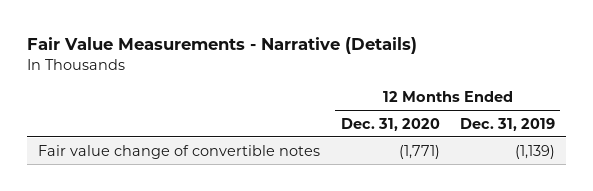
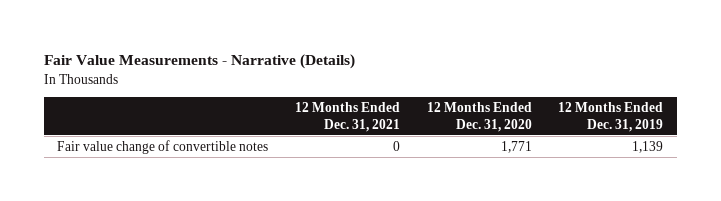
- | 12 Months Ended Dec. 31, 2020 | 12 Months Ended Dec. 31, 2019
+ | 12 Months Ended Dec. 31, 2021 | 12 Months Ended Dec. 31, 2020 | 12 Months Ended Dec. 31, 2019
- Fair value change of convertible notes | (1,771) | (1,139)
+ Fair value change of convertible notes | 0 | 1,771 | 1,139

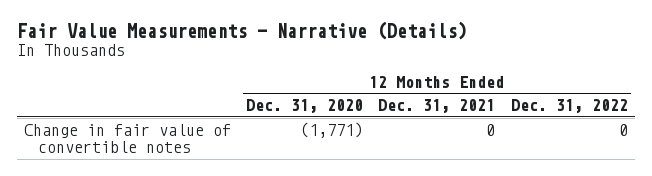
- | 12 Months Ended Dec. 31, 2021 | 12 Months Ended Dec. 31, 2020 | 12 Months Ended Dec. 31, 2019
+ | 12 Months Ended Dec. 31, 2020 | 12 Months Ended Dec. 31, 2021 | 12 Months Ended Dec. 31, 2022
- Fair value change of convertible notes | 0 | 1,771 | 1,139
+ Change in fair value of convertible notes | (1,771) | 0 | 0

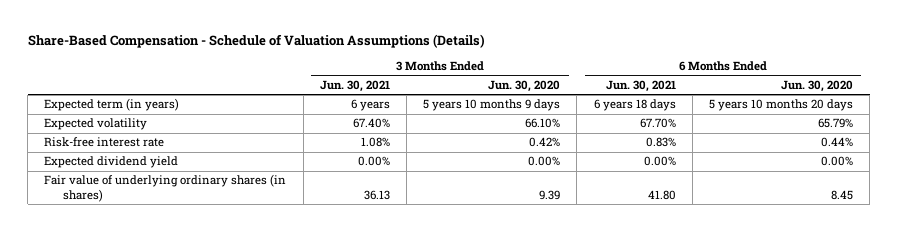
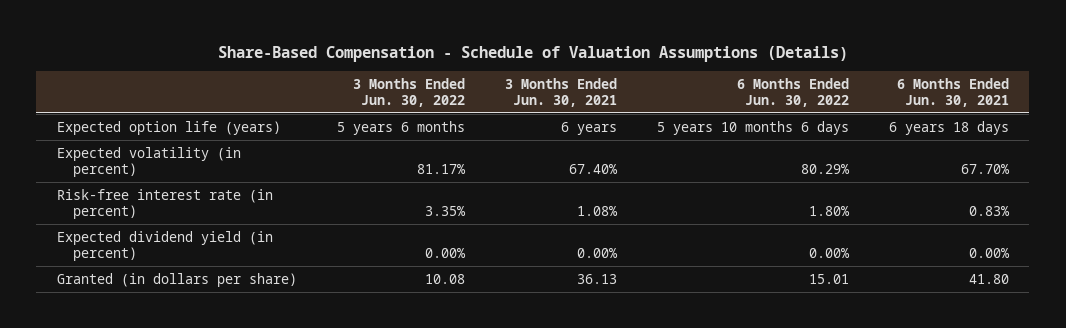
- | 3 Months Ended Jun. 30, 2021 | 3 Months Ended Jun. 30, 2020 | 6 Months Ended Jun. 30, 2021 | 6 Months Ended Jun. 30, 2020
+ | 3 Months Ended Jun. 30, 2022 | 3 Months Ended Jun. 30, 2021 | 6 Months Ended Jun. 30, 2022 | 6 Months Ended Jun. 30, 2021
- Expected term (in years) | 6 years | 5 years 10 months 9 days | 6 years 18 days | 5 years 10 months 20 days
- Expected volatility | 67.40% | 66.10% | 67.70% | 65.79%
- Risk-free interest rate | 1.08% | 0.42% | 0.83% | 0.44%
- Expected dividend yield | 0.00% | 0.00% | 0.00% | 0.00%
- Fair value of underlying ordinary shares (in shares) | 36.13 | 9.39 | 41.80 | 8.45
+ Expected option life (years) | 5 years 6 months | 6 years | 5 years 10 months 6 days | 6 years 18 days
+ Expected volatility (in percent) | 81.17% | 67.40% | 80.29% | 67.70%
+ Risk-free interest rate (in percent) | 3.35% | 1.08% | 1.80% | 0.83%
+ Expected dividend yield (in percent) | 0.00% | 0.00% | 0.00% | 0.00%
+ Granted (in dollars per share) | 10.08 | 36.13 | 15.01 | 41.80

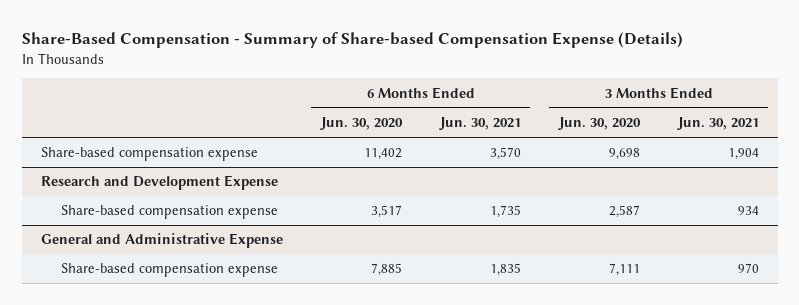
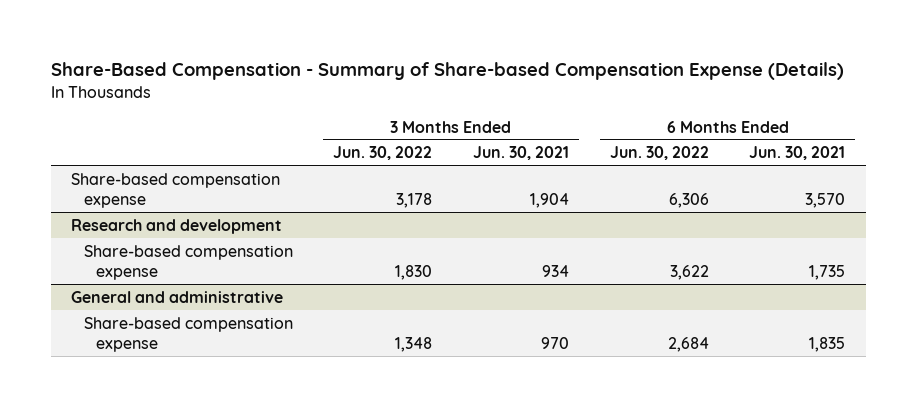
- | 6 Months Ended Jun. 30, 2020 | 6 Months Ended Jun. 30, 2021 | 3 Months Ended Jun. 30, 2020 | 3 Months Ended Jun. 30, 2021
+ | 3 Months Ended Jun. 30, 2022 | 3 Months Ended Jun. 30, 2021 | 6 Months Ended Jun. 30, 2022 | 6 Months Ended Jun. 30, 2021
- Research and Development Expense
+ Research and development
- General and Administrative Expense
+ General and administrative

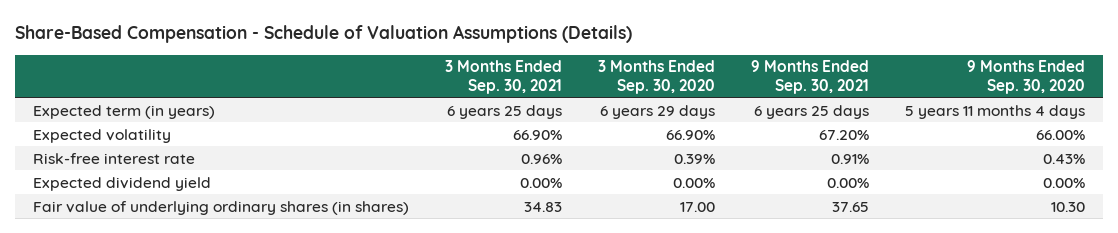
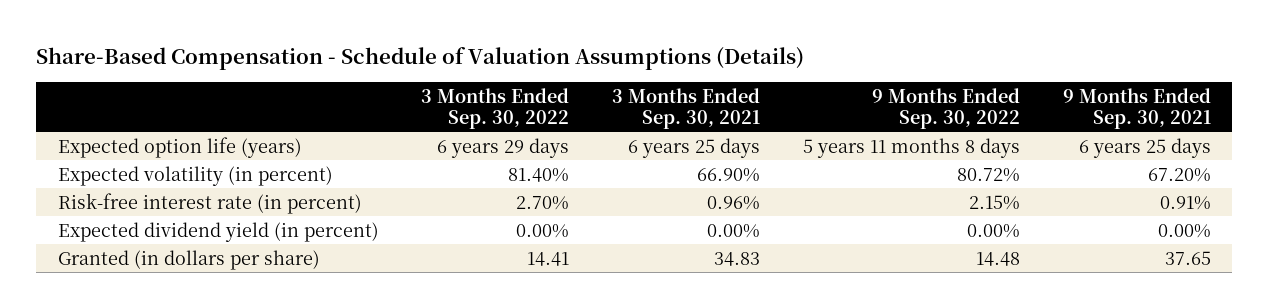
- | 3 Months Ended Sep. 30, 2021 | 3 Months Ended Sep. 30, 2020 | 9 Months Ended Sep. 30, 2021 | 9 Months Ended Sep. 30, 2020
+ | 3 Months Ended Sep. 30, 2022 | 3 Months Ended Sep. 30, 2021 | 9 Months Ended Sep. 30, 2022 | 9 Months Ended Sep. 30, 2021
- Expected term (in years) | 6 years 25 days | 6 years 29 days | 6 years 25 days | 5 years 11 months 4 days
- Expected volatility | 66.90% | 66.90% | 67.20% | 66.00%
- Risk-free interest rate | 0.96% | 0.39% | 0.91% | 0.43%
- Expected dividend yield | 0.00% | 0.00% | 0.00% | 0.00%
- Fair value of underlying ordinary shares (in shares) | 34.83 | 17.00 | 37.65 | 10.30
+ Expected option life (years) | 6 years 29 days | 6 years 25 days | 5 years 11 months 8 days | 6 years 25 days
+ Expected volatility (in percent) | 81.40% | 66.90% | 80.72% | 67.20%
+ Risk-free interest rate (in percent) | 2.70% | 0.96% | 2.15% | 0.91%
+ Expected dividend yield (in percent) | 0.00% | 0.00% | 0.00% | 0.00%
+ Granted (in dollars per share) | 14.41 | 34.83 | 14.48 | 37.65

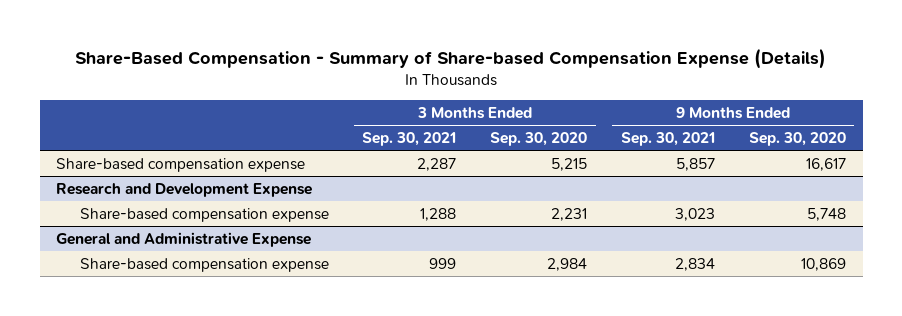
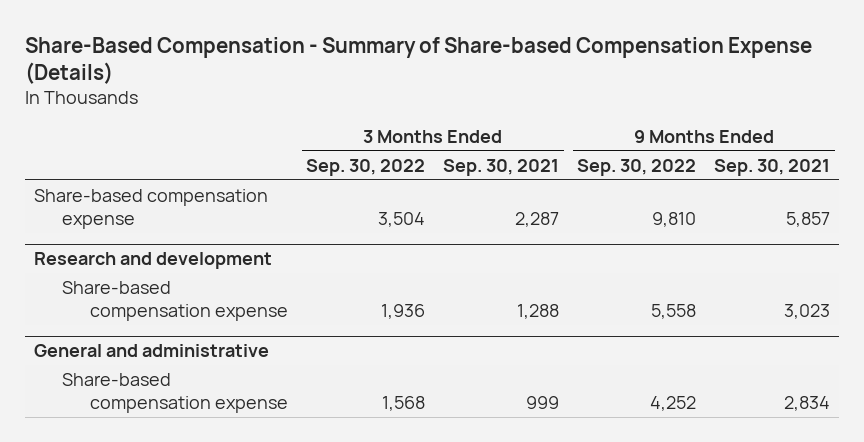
- | 3 Months Ended Sep. 30, 2021 | 3 Months Ended Sep. 30, 2020 | 9 Months Ended Sep. 30, 2021 | 9 Months Ended Sep. 30, 2020
+ | 3 Months Ended Sep. 30, 2022 | 3 Months Ended Sep. 30, 2021 | 9 Months Ended Sep. 30, 2022 | 9 Months Ended Sep. 30, 2021
- Research and Development Expense
+ Research and development
- General and Administrative Expense
+ General and administrative

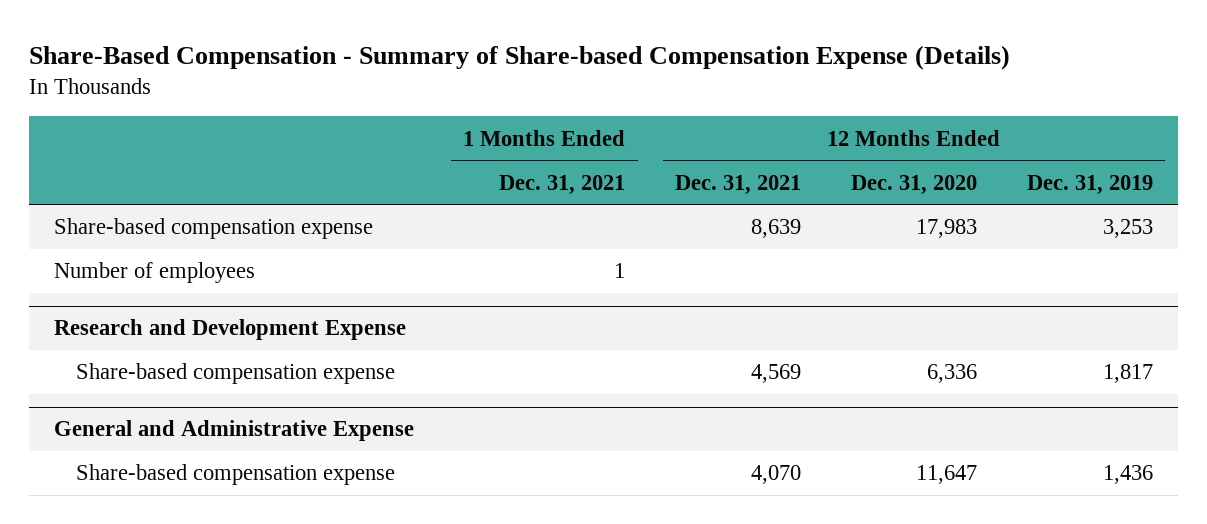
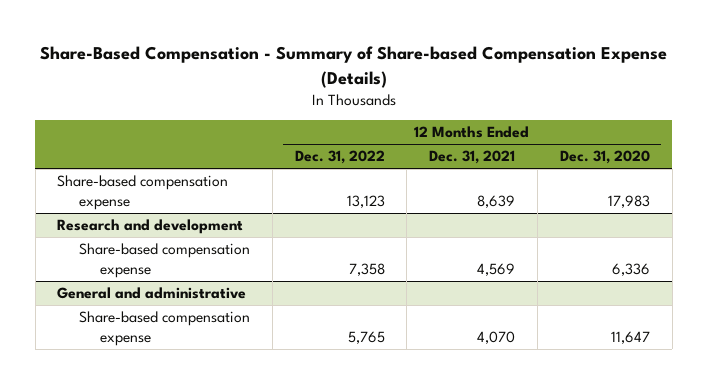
- | 1 Months Ended Dec. 31, 2021 | 12 Months Ended Dec. 31, 2021 | 12 Months Ended Dec. 31, 2020 | 12 Months Ended Dec. 31, 2019
+ | 12 Months Ended Dec. 31, 2022 | 12 Months Ended Dec. 31, 2021 | 12 Months Ended Dec. 31, 2020
- Number of employees | 1 | | |
- Research and Development Expense
+ Research and development
- General and Administrative Expense
+ General and administrative

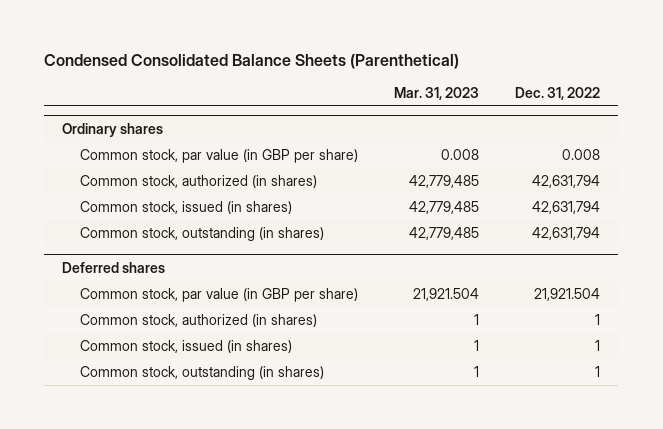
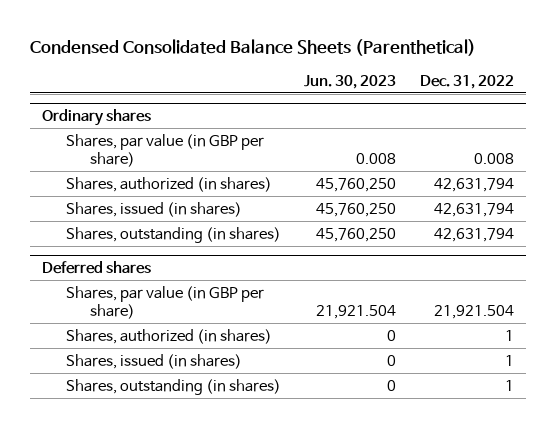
- | Mar. 31, 2023 | Dec. 31, 2022
+ | Jun. 30, 2023 | Dec. 31, 2022
@ Ordinary shares
- Common stock, par value (in GBP per share) | 0.008 | 0.008
- Common stock, authorized (in shares) | 42,779,485 | 42,631,794
- Common stock, issued (in shares) | 42,779,485 | 42,631,794
- Common stock, outstanding (in shares) | 42,779,485 | 42,631,794
+ Shares, par value (in GBP per share) | 0.008 | 0.008
+ Shares, authorized (in shares) | 45,760,250 | 42,631,794
+ Shares, issued (in shares) | 45,760,250 | 42,631,794
+ Shares, outstanding (in shares) | 45,760,250 | 42,631,794
@ Deferred shares
- Common stock, par value (in GBP per share) | 21,921.504 | 21,921.504
- Common stock, authorized (in shares) | 1 | 1
- Common stock, issued (in shares) | 1 | 1
- Common stock, outstanding (in shares) | 1 | 1
+ Shares, par value (in GBP per share) | 21,921.504 | 21,921.504
+ Shares, authorized (in shares) | 0 | 1
+ Shares, issued (in shares) | 0 | 1
+ Shares, outstanding (in shares) | 0 | 1

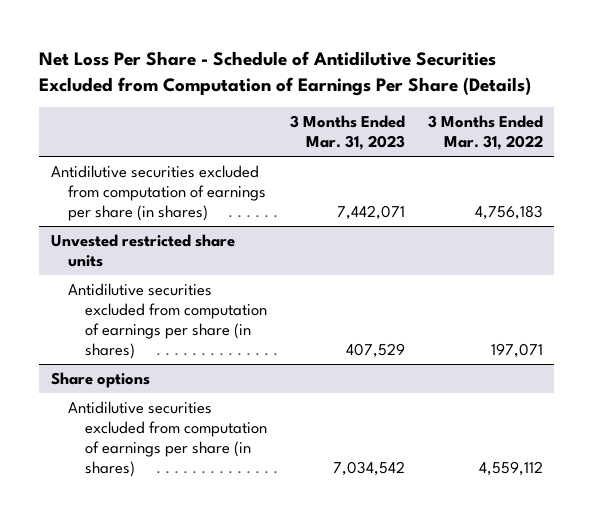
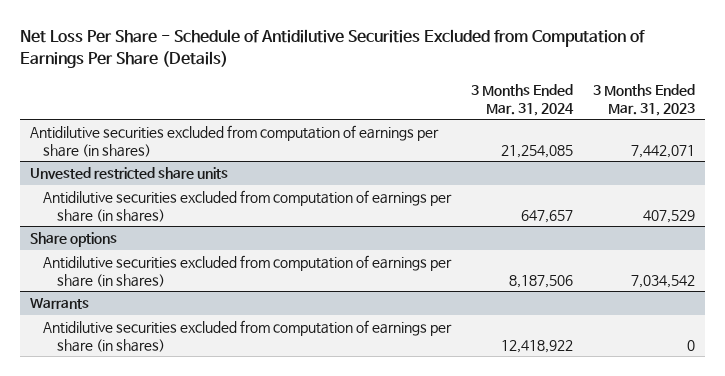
- | 3 Months Ended Mar. 31, 2023 | 3 Months Ended Mar. 31, 2022
+ | 3 Months Ended Mar. 31, 2024 | 3 Months Ended Mar. 31, 2023
+ Warrants
+ Antidilutive securities excluded from computation of earnings per share (in shares) | 12,418,922 | 0

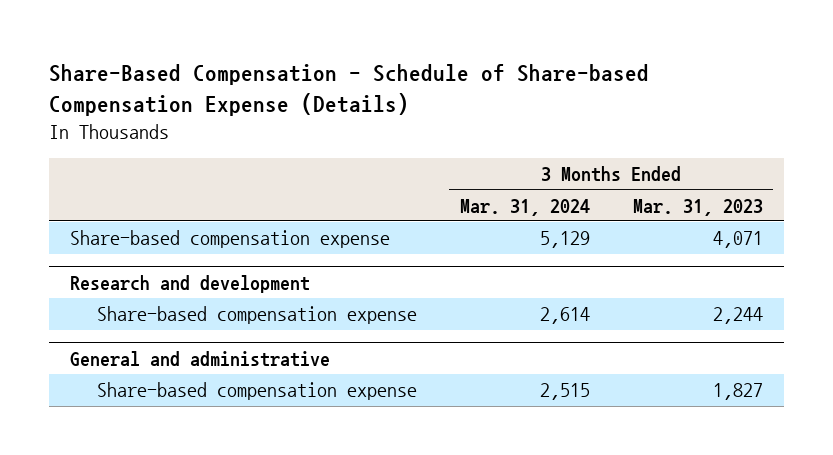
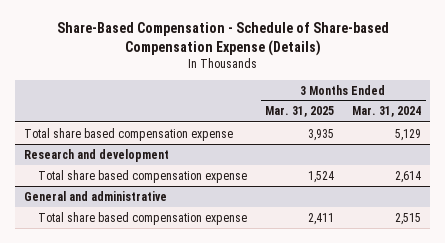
- | 3 Months Ended Mar. 31, 2024 | 3 Months Ended Mar. 31, 2023
+ | 3 Months Ended Mar. 31, 2025 | 3 Months Ended Mar. 31, 2024
- Share-based compensation expense | 5,129 | 4,071
+ Total share based compensation expense | 3,935 | 5,129
@ Research and development
- Share-based compensation expense | 2,614 | 2,244
+ Total share based compensation expense | 1,524 | 2,614
@ General and administrative
- Share-based compensation expense | 2,515 | 1,827
+ Total share based compensation expense | 2,411 | 2,515

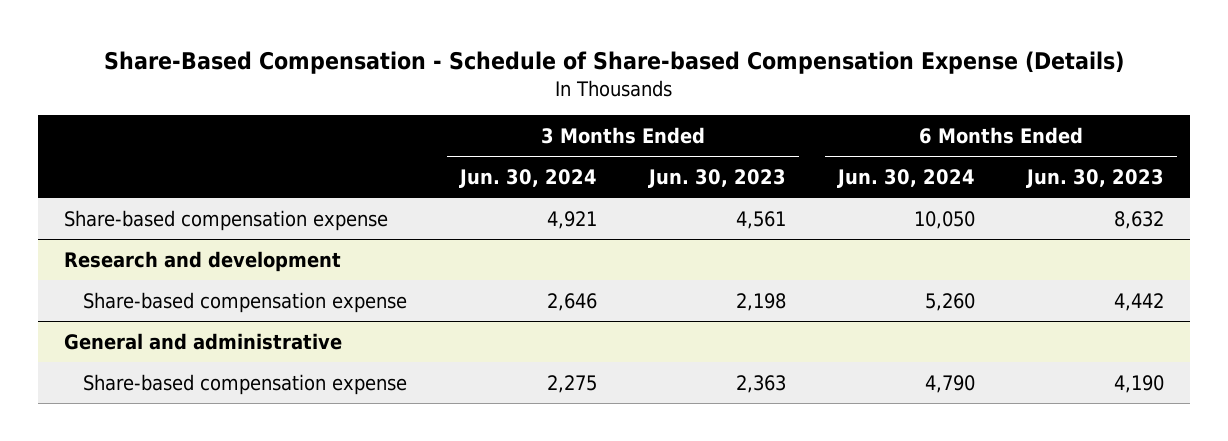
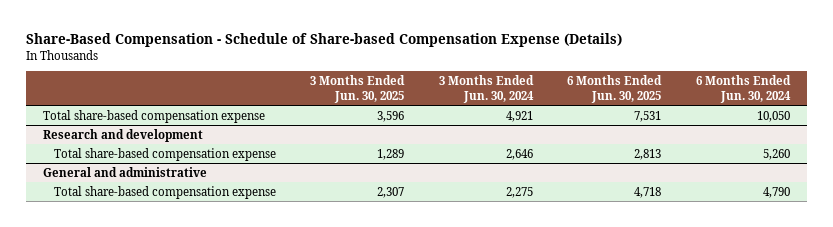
- | 3 Months Ended Jun. 30, 2024 | 3 Months Ended Jun. 30, 2023 | 6 Months Ended Jun. 30, 2024 | 6 Months Ended Jun. 30, 2023
+ | 3 Months Ended Jun. 30, 2025 | 3 Months Ended Jun. 30, 2024 | 6 Months Ended Jun. 30, 2025 | 6 Months Ended Jun. 30, 2024
- Share-based compensation expense | 4,921 | 4,561 | 10,050 | 8,632
+ Total share-based compensation expense | 3,596 | 4,921 | 7,531 | 10,050
@ Research and development
- Share-based compensation expense | 2,646 | 2,198 | 5,260 | 4,442
+ Total share-based compensation expense | 1,289 | 2,646 | 2,813 | 5,260
@ General and administrative
- Share-based compensation expense | 2,275 | 2,363 | 4,790 | 4,190
+ Total share-based compensation expense | 2,307 | 2,275 | 4,718 | 4,790

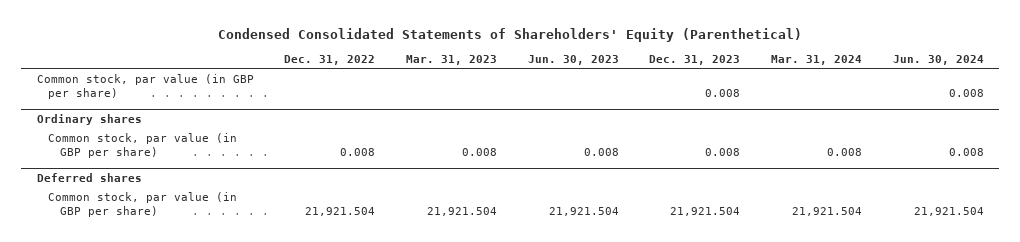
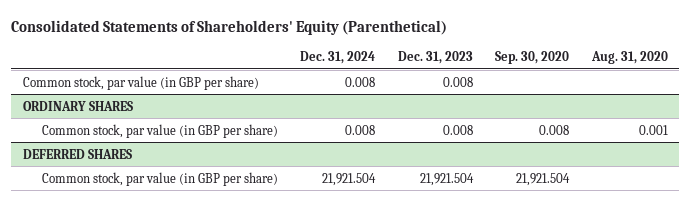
- Condensed Consolidated Statements of Shareholders' Equity (Parenthetical)
+ Consolidated Statements of Shareholders' Equity (Parenthetical)
- | Dec. 31, 2022 | Mar. 31, 2023 | Jun. 30, 2023 | Dec. 31, 2023 | Mar. 31, 2024 | Jun. 30, 2024
+ | Dec. 31, 2024 | Dec. 31, 2023 | Sep. 30, 2020 | Aug. 31, 2020
- Ordinary shares
+ ORDINARY SHARES
- Deferred shares
+ DEFERRED SHARES

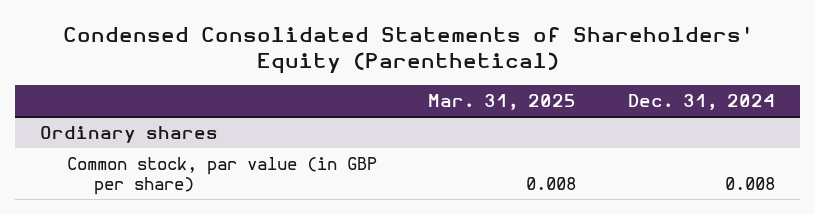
- Consolidated Statements of Shareholders' Equity (Parenthetical)
+ Condensed Consolidated Statements of Shareholders' Equity (Parenthetical)
- | Dec. 31, 2024 | Dec. 31, 2023 | Sep. 30, 2020 | Aug. 31, 2020
+ | Mar. 31, 2025 | Dec. 31, 2024
- Common stock, par value (in GBP per share) | 0.008 | 0.008 | |
- ORDINARY SHARES
+ Ordinary shares
- DEFERRED SHARES
- Common stock, par value (in GBP per share) | 21,921.504 | 21,921.504 | 21,921.504 |

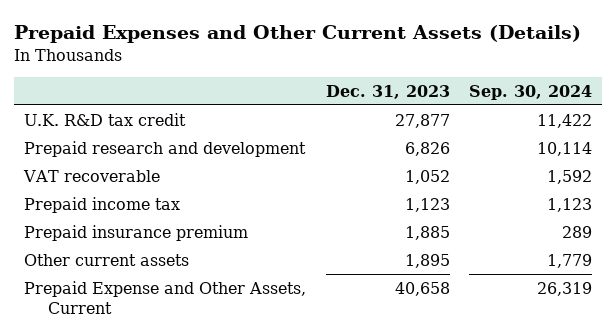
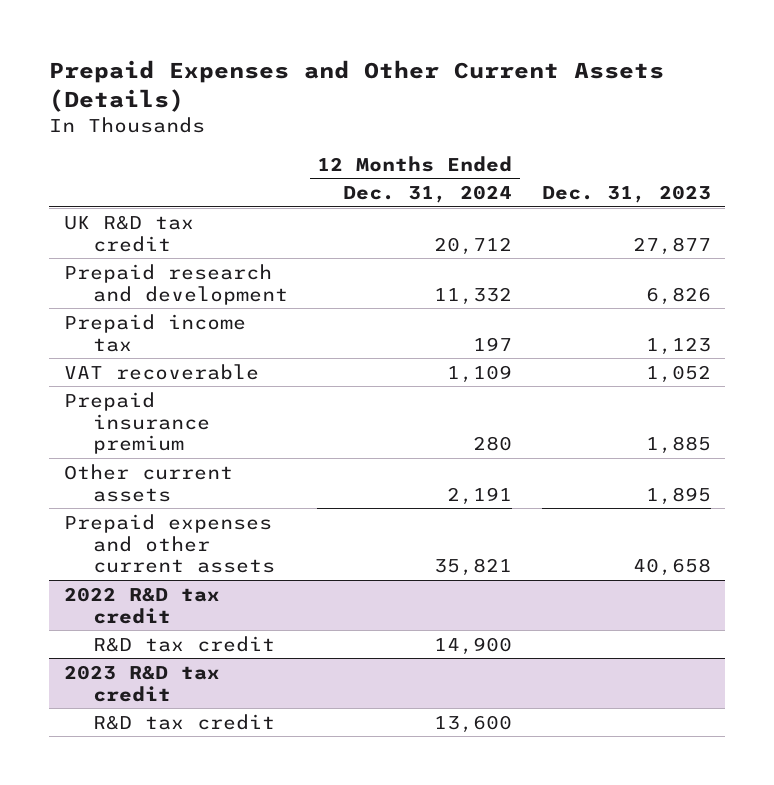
- | Dec. 31, 2023 | Sep. 30, 2024
+ | 12 Months Ended Dec. 31, 2024 | Dec. 31, 2023
- U.K. R&D tax credit | 27,877 | 11,422
+ UK R&D tax credit | 20,712 | 27,877
moved down: VAT recoverable | 1,109 | 1,052
- Prepaid Expense and Other Assets, Current | 40,658 | 26,319
+ Prepaid expenses and other current assets | 35,821 | 40,658
+ 2022 R&D tax credit
+ R&D tax credit | 14,900 |
+ 2023 R&D tax credit
+ R&D tax credit | 13,600 |

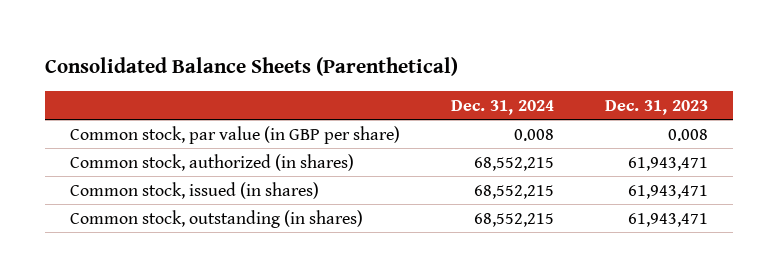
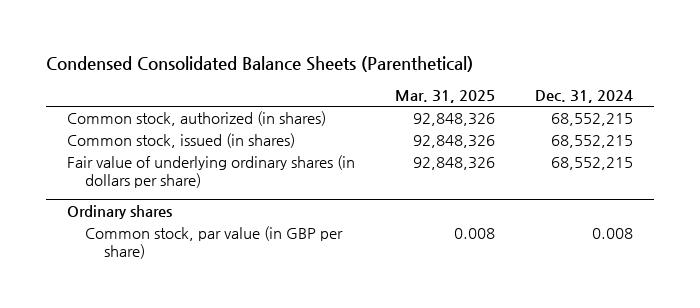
- Consolidated Balance Sheets (Parenthetical)
+ Condensed Consolidated Balance Sheets (Parenthetical)
- | Dec. 31, 2024 | Dec. 31, 2023
+ | Mar. 31, 2025 | Dec. 31, 2024
- Common stock, par value (in GBP per share) | 0.008 | 0.008
- Common stock, outstanding (in shares) | 68,552,215 | 61,943,471
+ Fair value of underlying ordinary shares (in dollars per share) | 92,848,326 | 68,552,215
+ Ordinary shares
+ Common stock, par value (in GBP per share) | 0.008 | 0.008

